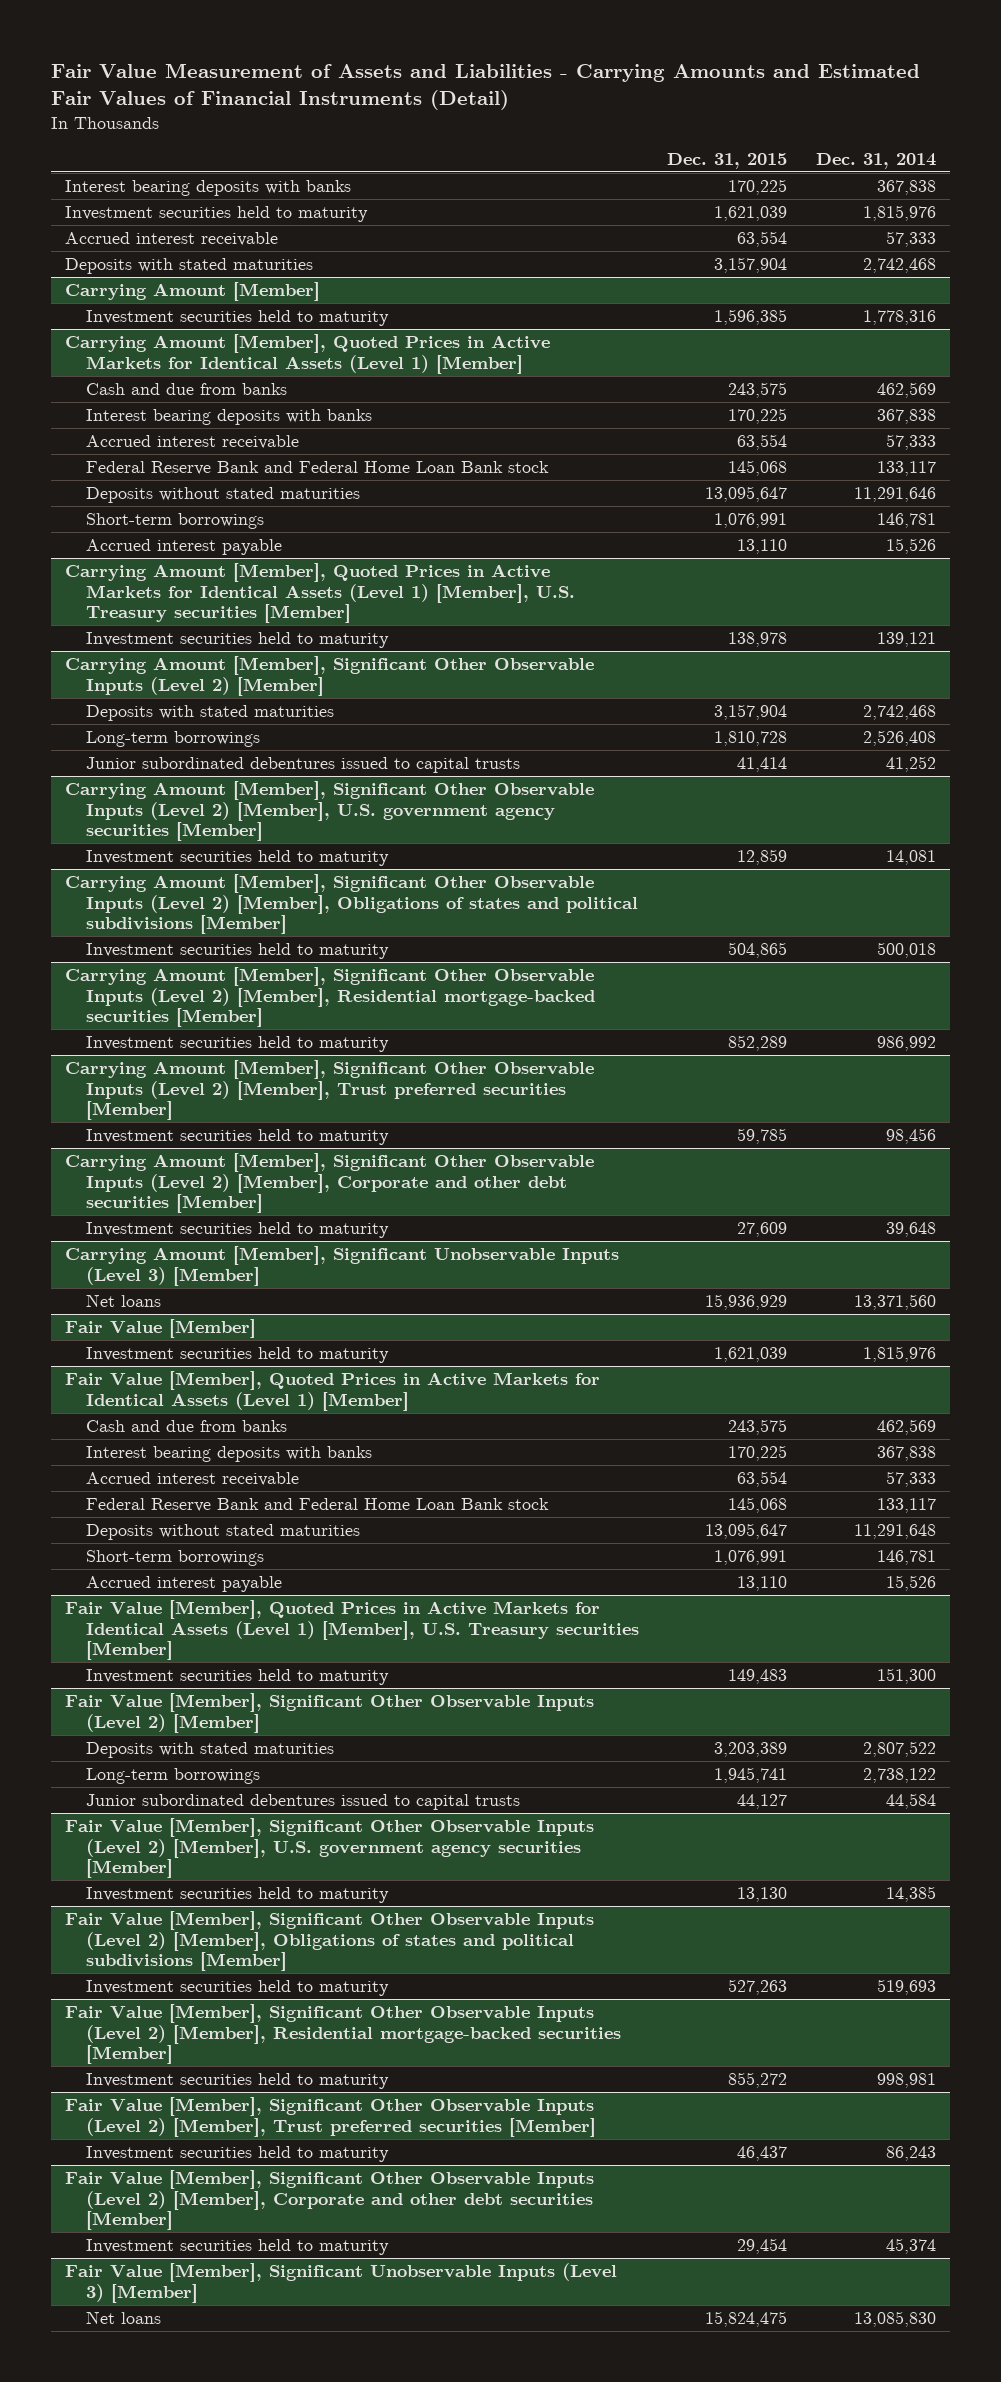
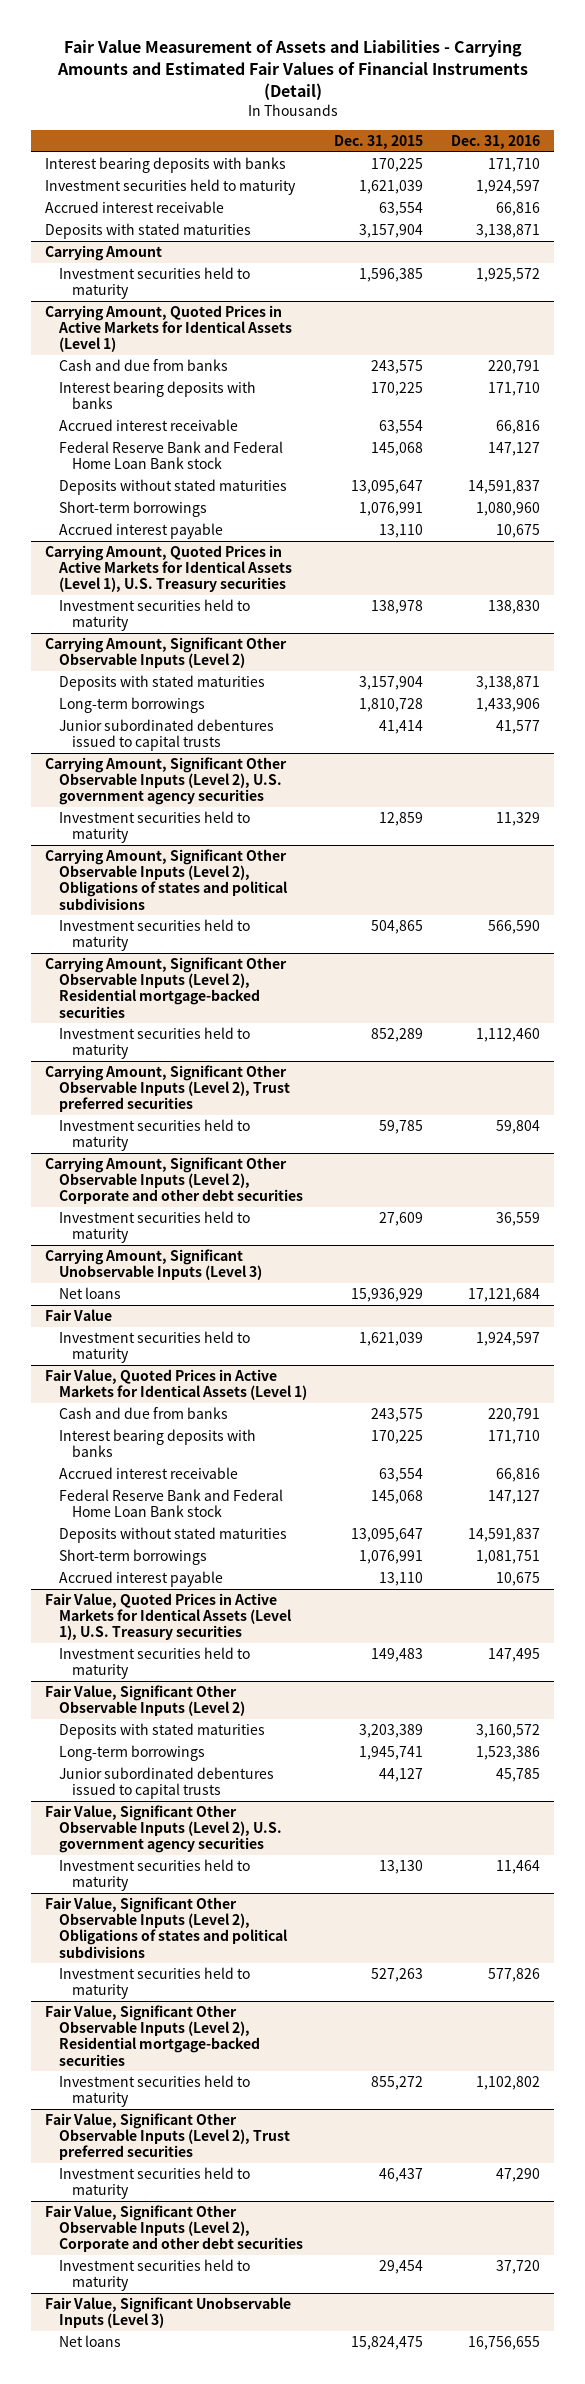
- | Dec. 31, 2015 | Dec. 31, 2014
+ | Dec. 31, 2015 | Dec. 31, 2016
- Carrying Amount [Member]
+ Carrying Amount
- Carrying Amount [Member], Quoted Prices in Active Markets for Identical Assets (Level 1) [Member]
+ Carrying Amount, Quoted Prices in Active Markets for Identical Assets (Level 1)
- Carrying Amount [Member], Quoted Prices in Active Markets for Identical Assets (Level 1) [Member], U.S. Treasury securities [Member]
+ Carrying Amount, Quoted Prices in Active Markets for Identical Assets (Level 1), U.S. Treasury securities
- Carrying Amount [Member], Significant Other Observable Inputs (Level 2) [Member]
+ Carrying Amount, Significant Other Observable Inputs (Level 2)
- Carrying Amount [Member], Significant Other Observable Inputs (Level 2) [Member], U.S. government agency securities [Member]
+ Carrying Amount, Significant Other Observable Inputs (Level 2), U.S. government agency securities
- Carrying Amount [Member], Significant Other Observable Inputs (Level 2) [Member], Obligations of states and political subdivisions [Member]
+ Carrying Amount, Significant Other Observable Inputs (Level 2), Obligations of states and political subdivisions
- Carrying Amount [Member], Significant Other Observable Inputs (Level 2) [Member], Residential mortgage-backed securities [Member]
+ Carrying Amount, Significant Other Observable Inputs (Level 2), Residential mortgage-backed securities
- Carrying Amount [Member], Significant Other Observable Inputs (Level 2) [Member], Trust preferred securities [Member]
+ Carrying Amount, Significant Other Observable Inputs (Level 2), Trust preferred securities
- Carrying Amount [Member], Significant Other Observable Inputs (Level 2) [Member], Corporate and other debt securities [Member]
+ Carrying Amount, Significant Other Observable Inputs (Level 2), Corporate and other debt securities
- Carrying Amount [Member], Significant Unobservable Inputs (Level 3) [Member]
+ Carrying Amount, Significant Unobservable Inputs (Level 3)
- Fair Value [Member]
+ Fair Value
- Fair Value [Member], Quoted Prices in Active Markets for Identical Assets (Level 1) [Member]
+ Fair Value, Quoted Prices in Active Markets for Identical Assets (Level 1)
- Fair Value [Member], Quoted Prices in Active Markets for Identical Assets (Level 1) [Member], U.S. Treasury securities [Member]
+ Fair Value, Quoted Prices in Active Markets for Identical Assets (Level 1), U.S. Treasury securities
- Fair Value [Member], Significant Other Observable Inputs (Level 2) [Member]
+ Fair Value, Significant Other Observable Inputs (Level 2)
- Fair Value [Member], Significant Other Observable Inputs (Level 2) [Member], U.S. government agency securities [Member]
+ Fair Value, Significant Other Observable Inputs (Level 2), U.S. government agency securities
- Fair Value [Member], Significant Other Observable Inputs (Level 2) [Member], Obligations of states and political subdivisions [Member]
+ Fair Value, Significant Other Observable Inputs (Level 2), Obligations of states and political subdivisions
- Fair Value [Member], Significant Other Observable Inputs (Level 2) [Member], Residential mortgage-backed securities [Member]
+ Fair Value, Significant Other Observable Inputs (Level 2), Residential mortgage-backed securities
- Fair Value [Member], Significant Other Observable Inputs (Level 2) [Member], Trust preferred securities [Member]
+ Fair Value, Significant Other Observable Inputs (Level 2), Trust preferred securities
- Fair Value [Member], Significant Other Observable Inputs (Level 2) [Member], Corporate and other debt securities [Member]
+ Fair Value, Significant Other Observable Inputs (Level 2), Corporate and other debt securities
- Fair Value [Member], Significant Unobservable Inputs (Level 3) [Member]
+ Fair Value, Significant Unobservable Inputs (Level 3)

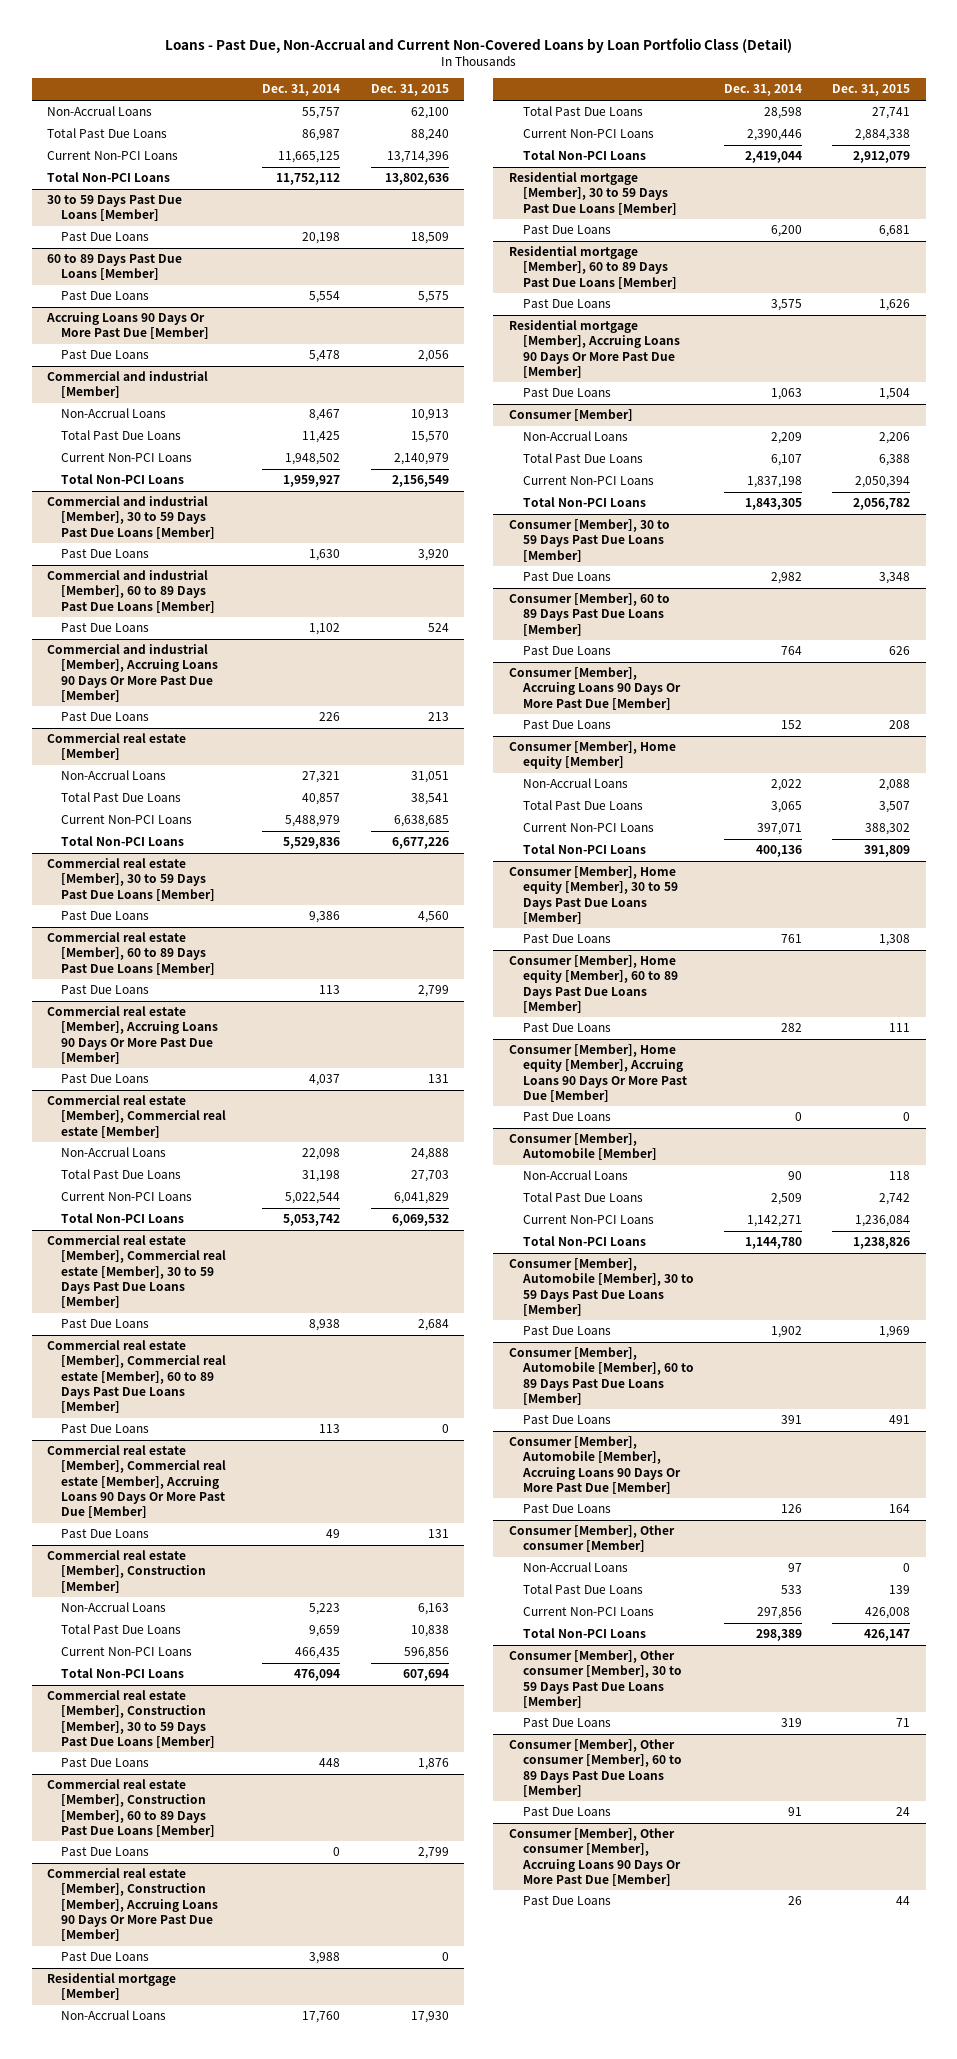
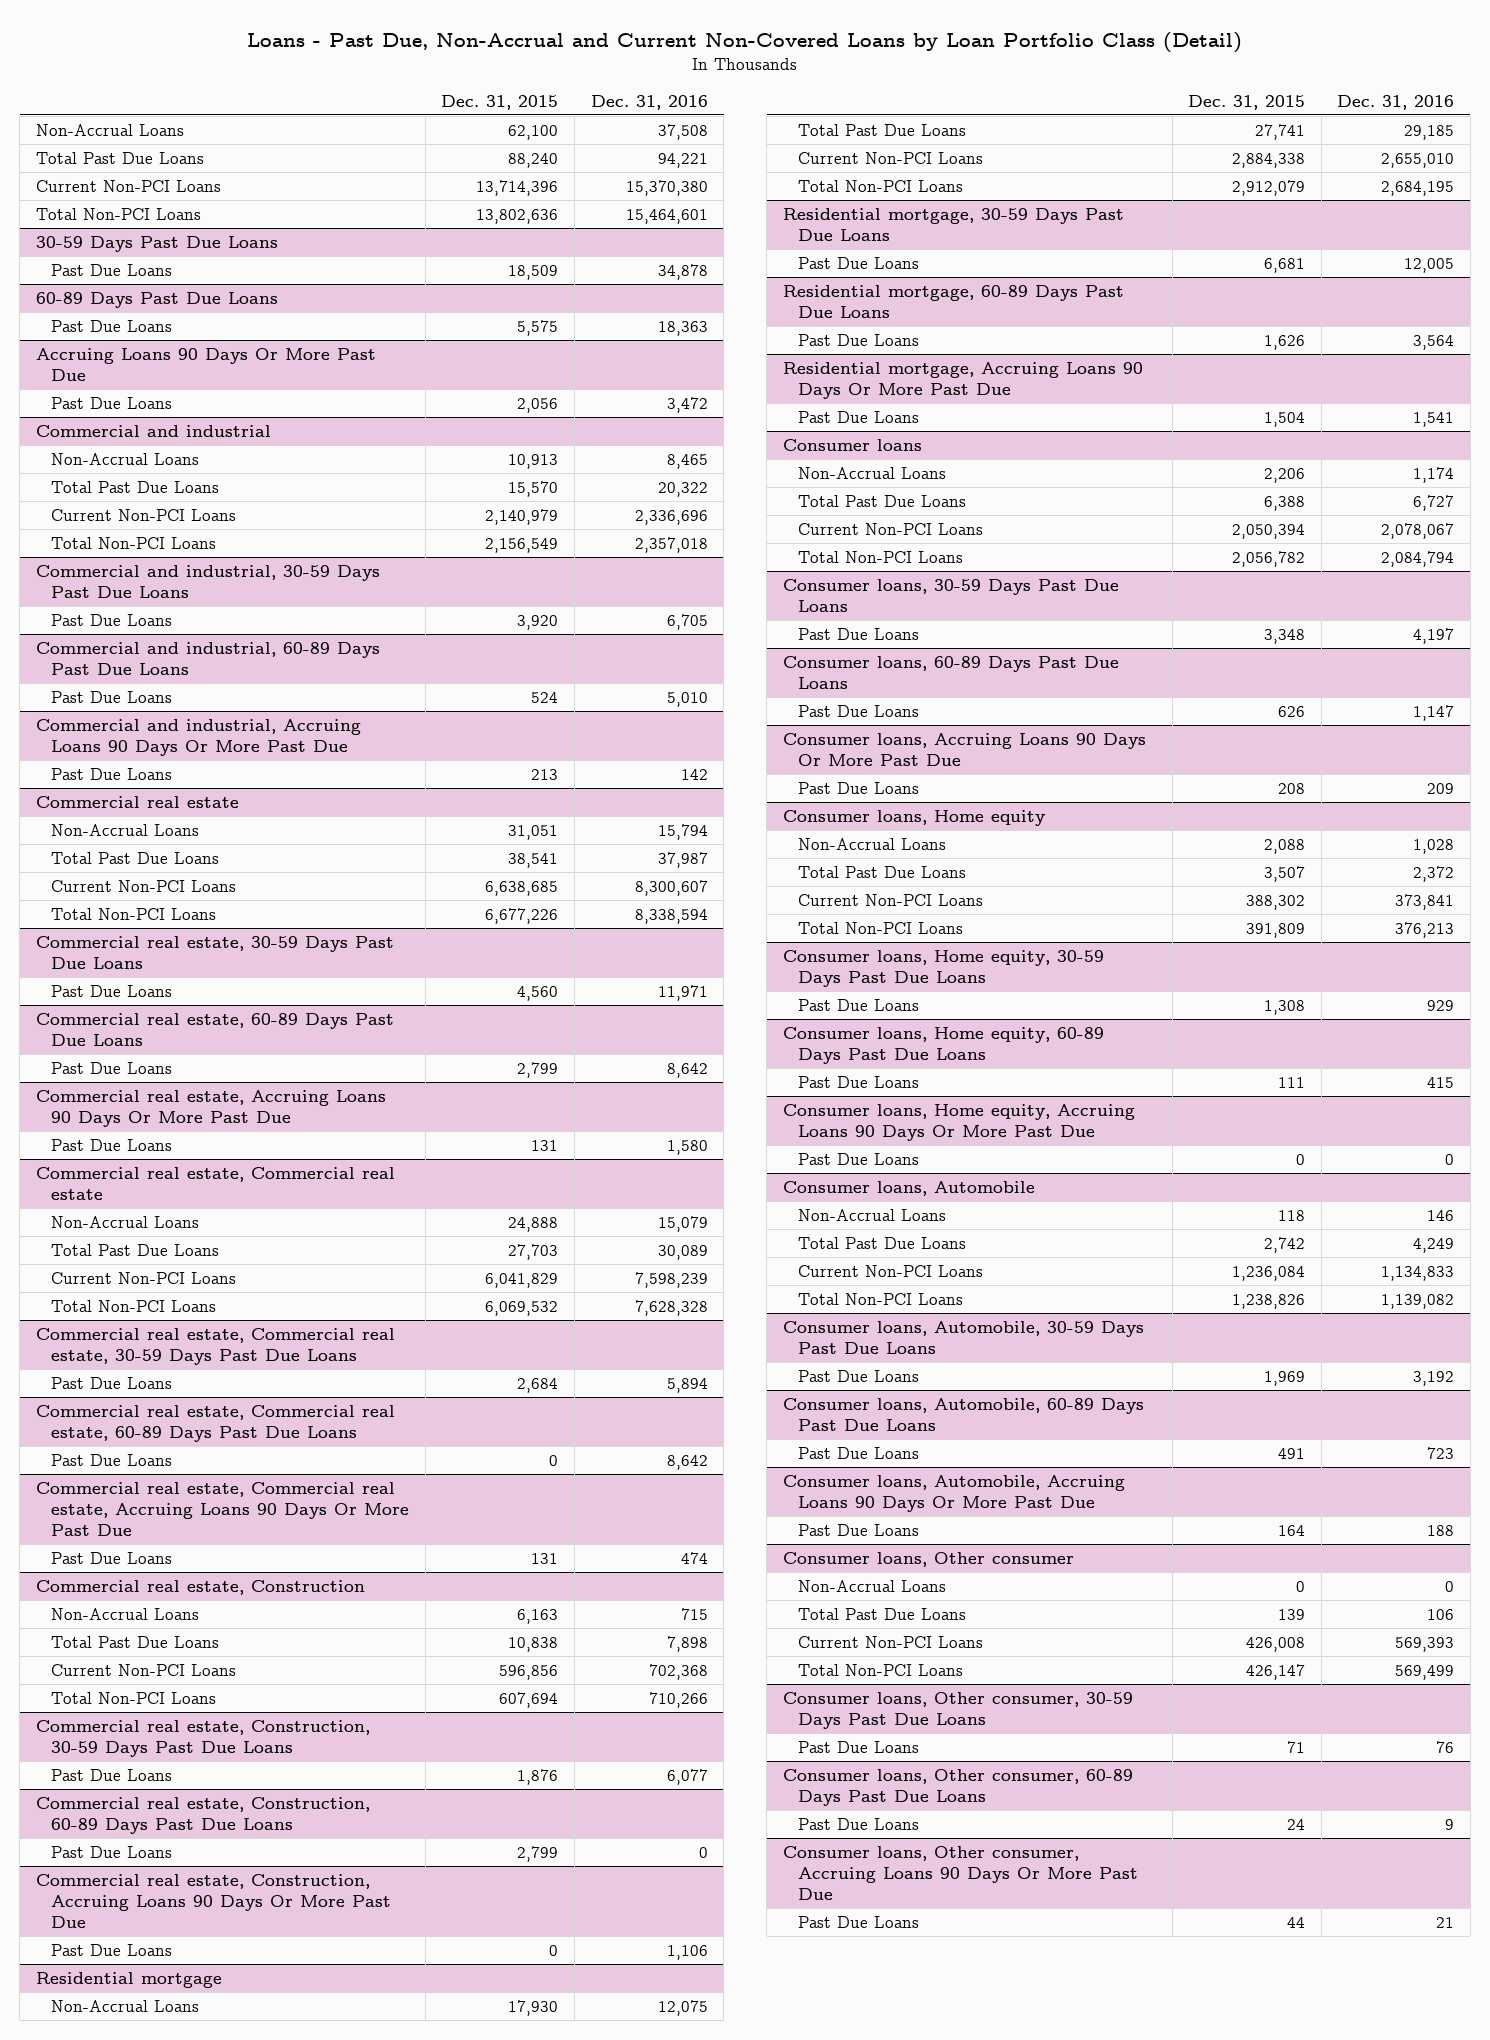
- | Dec. 31, 2014 | Dec. 31, 2015
+ | Dec. 31, 2015 | Dec. 31, 2016
- 30 to 59 Days Past Due Loans [Member]
+ 30-59 Days Past Due Loans
- 60 to 89 Days Past Due Loans [Member]
+ 60-89 Days Past Due Loans
- Accruing Loans 90 Days Or More Past Due [Member]
+ Accruing Loans 90 Days Or More Past Due
- Commercial and industrial [Member]
+ Commercial and industrial
- Commercial and industrial [Member], 30 to 59 Days Past Due Loans [Member]
+ Commercial and industrial, 30-59 Days Past Due Loans
- Commercial and industrial [Member], 60 to 89 Days Past Due Loans [Member]
+ Commercial and industrial, 60-89 Days Past Due Loans
- Commercial and industrial [Member], Accruing Loans 90 Days Or More Past Due [Member]
+ Commercial and industrial, Accruing Loans 90 Days Or More Past Due
- Commercial real estate [Member]
+ Commercial real estate
- Commercial real estate [Member], 30 to 59 Days Past Due Loans [Member]
+ Commercial real estate, 30-59 Days Past Due Loans
- Commercial real estate [Member], 60 to 89 Days Past Due Loans [Member]
+ Commercial real estate, 60-89 Days Past Due Loans
- Commercial real estate [Member], Accruing Loans 90 Days Or More Past Due [Member]
+ Commercial real estate, Accruing Loans 90 Days Or More Past Due
- Commercial real estate [Member], Commercial real estate [Member]
+ Commercial real estate, Commercial real estate
- Commercial real estate [Member], Commercial real estate [Member], 30 to 59 Days Past Due Loans [Member]
+ Commercial real estate, Commercial real estate, 30-59 Days Past Due Loans
- Commercial real estate [Member], Commercial real estate [Member], 60 to 89 Days Past Due Loans [Member]
+ Commercial real estate, Commercial real estate, 60-89 Days Past Due Loans
- Commercial real estate [Member], Commercial real estate [Member], Accruing Loans 90 Days Or More Past Due [Member]
+ Commercial real estate, Commercial real estate, Accruing Loans 90 Days Or More Past Due
- Commercial real estate [Member], Construction [Member]
+ Commercial real estate, Construction
- Commercial real estate [Member], Construction [Member], 30 to 59 Days Past Due Loans [Member]
+ Commercial real estate, Construction, 30-59 Days Past Due Loans
- Commercial real estate [Member], Construction [Member], 60 to 89 Days Past Due Loans [Member]
+ Commercial real estate, Construction, 60-89 Days Past Due Loans
- Commercial real estate [Member], Construction [Member], Accruing Loans 90 Days Or More Past Due [Member]
+ Commercial real estate, Construction, Accruing Loans 90 Days Or More Past Due
- Residential mortgage [Member]
+ Residential mortgage
- Residential mortgage [Member], 30 to 59 Days Past Due Loans [Member]
+ Residential mortgage, 30-59 Days Past Due Loans
- Residential mortgage [Member], 60 to 89 Days Past Due Loans [Member]
+ Residential mortgage, 60-89 Days Past Due Loans
- Residential mortgage [Member], Accruing Loans 90 Days Or More Past Due [Member]
+ Residential mortgage, Accruing Loans 90 Days Or More Past Due
- Consumer [Member]
+ Consumer loans
- Consumer [Member], 30 to 59 Days Past Due Loans [Member]
+ Consumer loans, 30-59 Days Past Due Loans
- Consumer [Member], 60 to 89 Days Past Due Loans [Member]
+ Consumer loans, 60-89 Days Past Due Loans
- Consumer [Member], Accruing Loans 90 Days Or More Past Due [Member]
+ Consumer loans, Accruing Loans 90 Days Or More Past Due
- Consumer [Member], Home equity [Member]
+ Consumer loans, Home equity
- Consumer [Member], Home equity [Member], 30 to 59 Days Past Due Loans [Member]
+ Consumer loans, Home equity, 30-59 Days Past Due Loans
- Consumer [Member], Home equity [Member], 60 to 89 Days Past Due Loans [Member]
+ Consumer loans, Home equity, 60-89 Days Past Due Loans
- Consumer [Member], Home equity [Member], Accruing Loans 90 Days Or More Past Due [Member]
+ Consumer loans, Home equity, Accruing Loans 90 Days Or More Past Due
- Consumer [Member], Automobile [Member]
+ Consumer loans, Automobile
- Consumer [Member], Automobile [Member], 30 to 59 Days Past Due Loans [Member]
+ Consumer loans, Automobile, 30-59 Days Past Due Loans
- Consumer [Member], Automobile [Member], 60 to 89 Days Past Due Loans [Member]
+ Consumer loans, Automobile, 60-89 Days Past Due Loans
- Consumer [Member], Automobile [Member], Accruing Loans 90 Days Or More Past Due [Member]
+ Consumer loans, Automobile, Accruing Loans 90 Days Or More Past Due
- Consumer [Member], Other consumer [Member]
+ Consumer loans, Other consumer
- Consumer [Member], Other consumer [Member], 30 to 59 Days Past Due Loans [Member]
+ Consumer loans, Other consumer, 30-59 Days Past Due Loans
- Consumer [Member], Other consumer [Member], 60 to 89 Days Past Due Loans [Member]
+ Consumer loans, Other consumer, 60-89 Days Past Due Loans
- Consumer [Member], Other consumer [Member], Accruing Loans 90 Days Or More Past Due [Member]
+ Consumer loans, Other consumer, Accruing Loans 90 Days Or More Past Due

